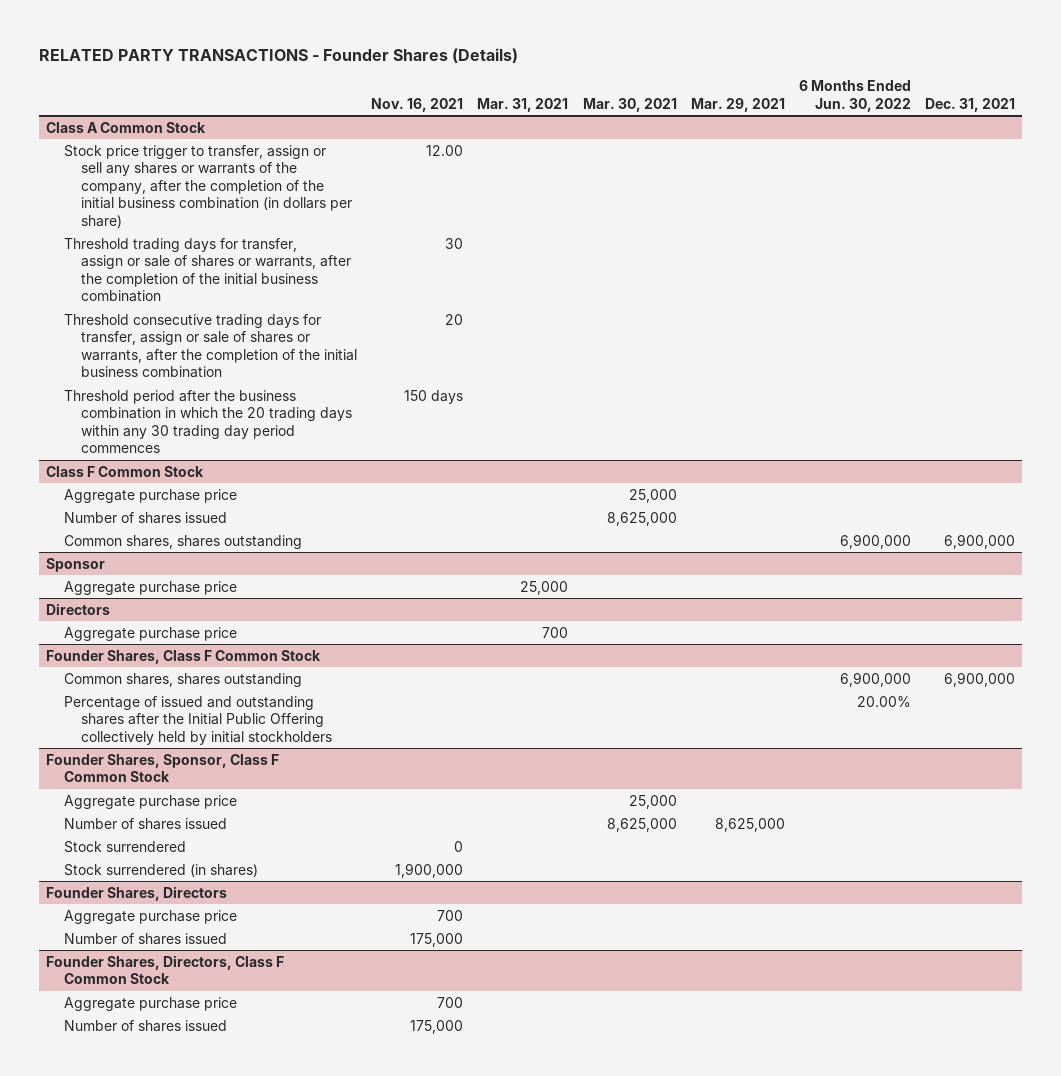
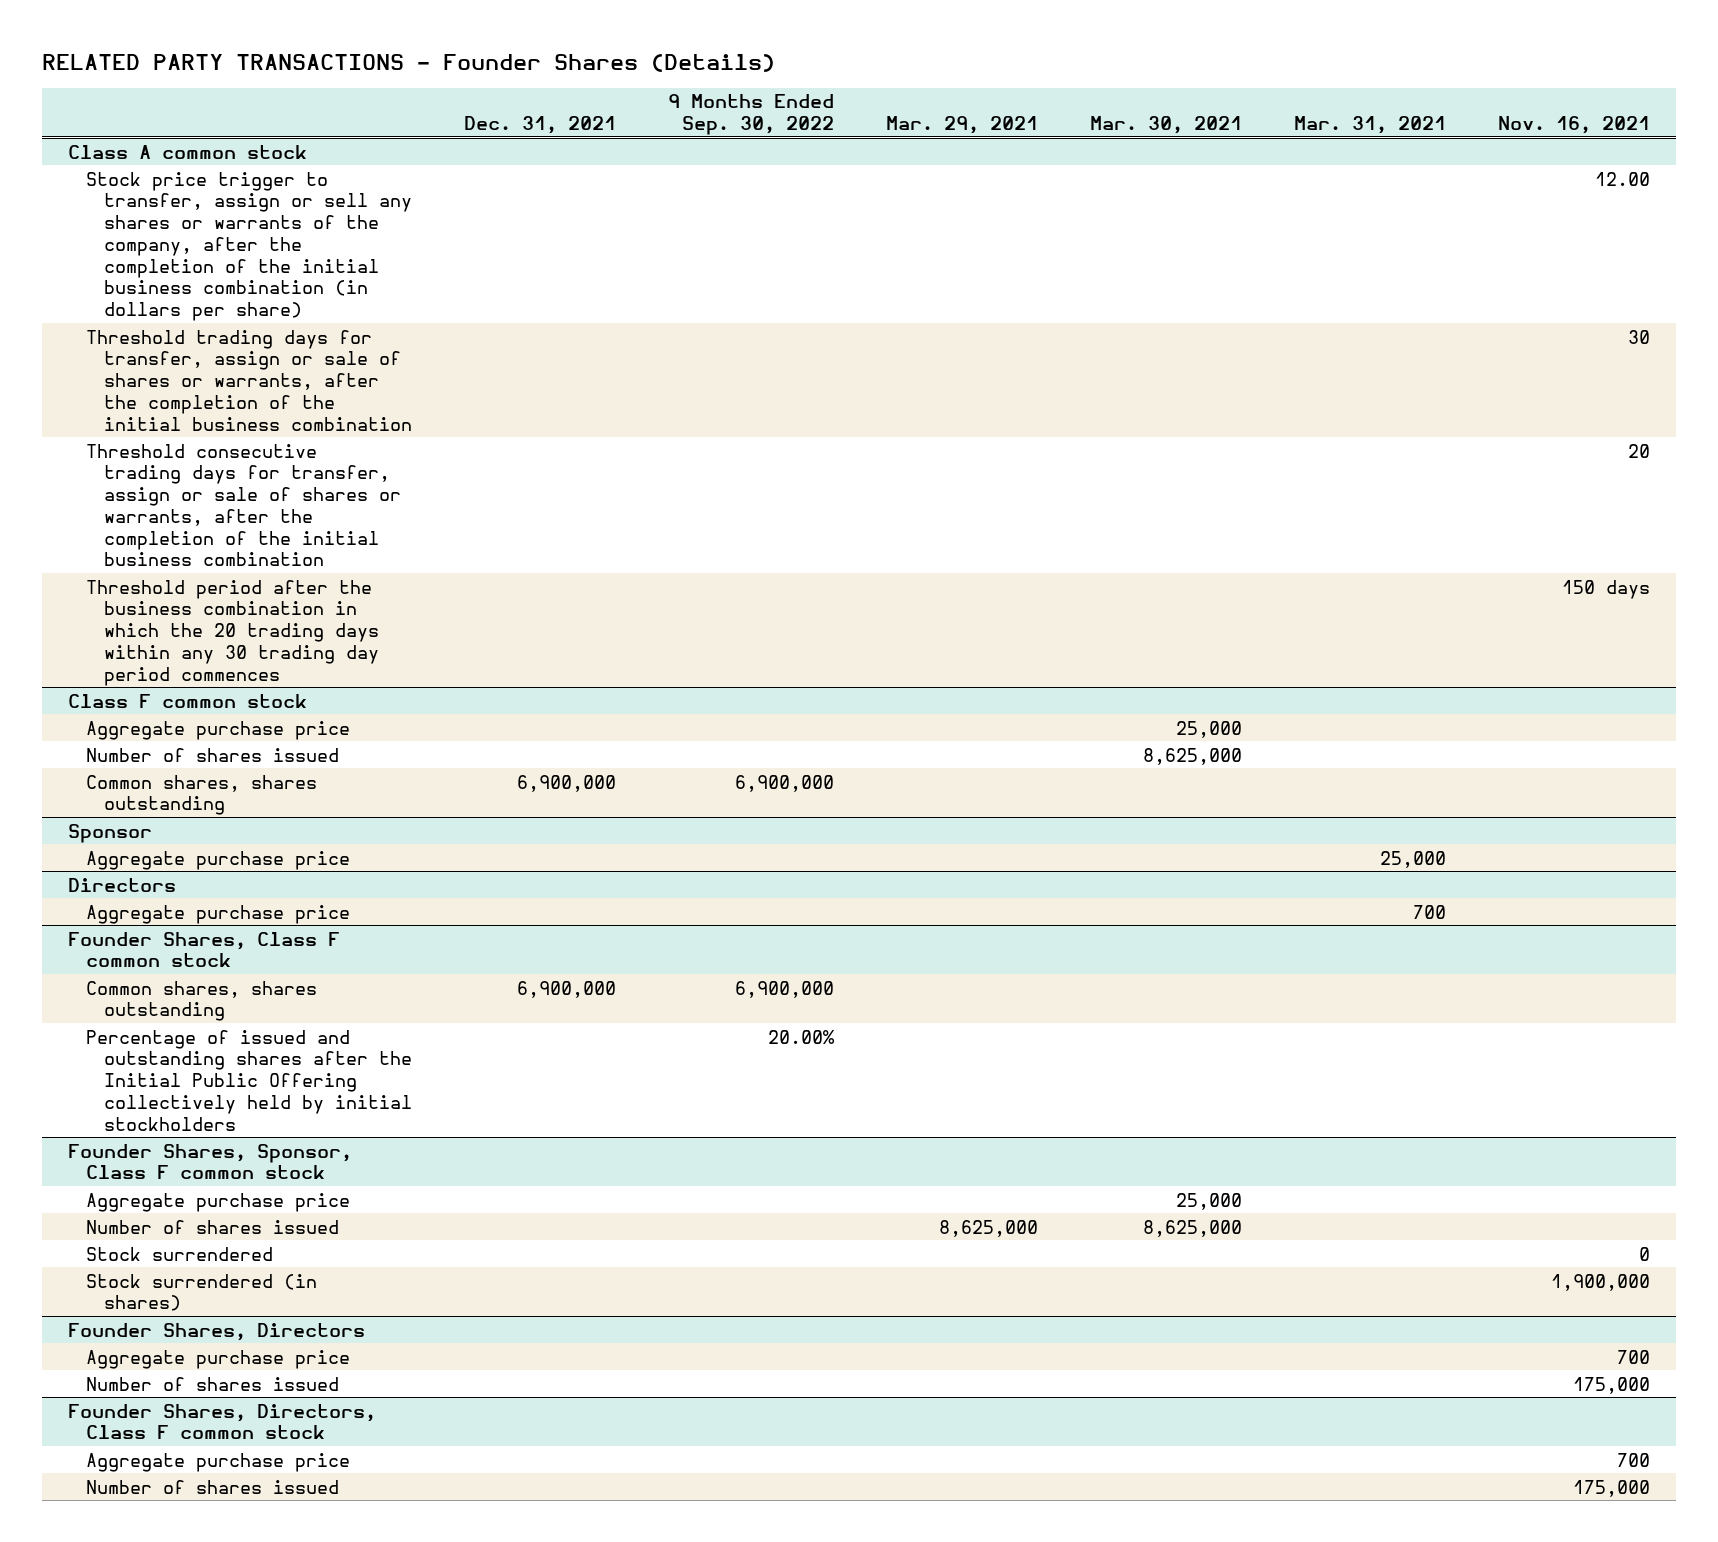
- | Nov. 16, 2021 | Mar. 31, 2021 | Mar. 30, 2021 | Mar. 29, 2021 | 6 Months Ended Jun. 30, 2022 | Dec. 31, 2021
+ | Dec. 31, 2021 | 9 Months Ended Sep. 30, 2022 | Mar. 29, 2021 | Mar. 30, 2021 | Mar. 31, 2021 | Nov. 16, 2021
- Class A Common Stock
+ Class A common stock
- Class F Common Stock
+ Class F common stock
- Founder Shares, Class F Common Stock
+ Founder Shares, Class F common stock
- Founder Shares, Sponsor, Class F Common Stock
+ Founder Shares, Sponsor, Class F common stock
- Founder Shares, Directors, Class F Common Stock
+ Founder Shares, Directors, Class F common stock

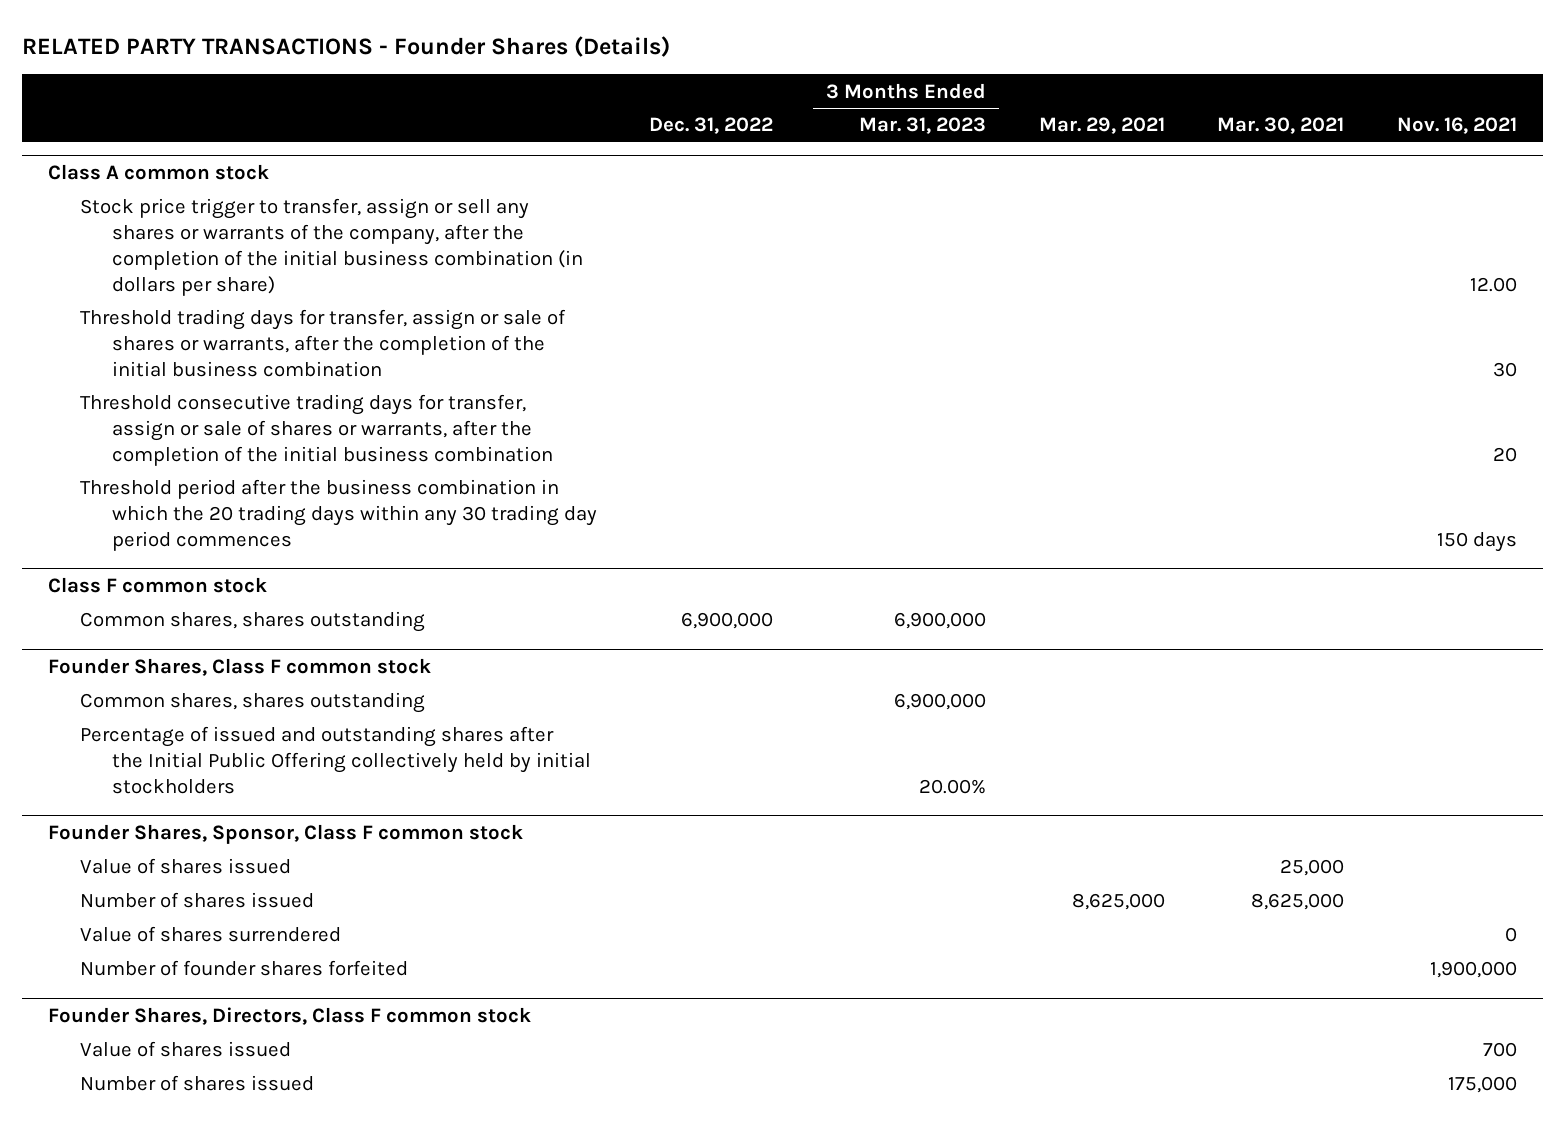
- | Dec. 31, 2021 | 9 Months Ended Sep. 30, 2022 | Mar. 29, 2021 | Mar. 30, 2021 | Mar. 31, 2021 | Nov. 16, 2021
+ | Dec. 31, 2022 | 3 Months Ended Mar. 31, 2023 | Mar. 29, 2021 | Mar. 30, 2021 | Nov. 16, 2021
@ Class F common stock
- Aggregate purchase price | | | | 25,000 | |
- Number of shares issued | | | | 8,625,000 | |
- Sponsor
- Aggregate purchase price | | | | | 25,000 |
- Directors
- Aggregate purchase price | | | | | 700 |
@ Founder Shares, Sponsor, Class F common stock
- Aggregate purchase price | | | | 25,000 | |
+ Value of shares issued | | | | 25,000 |
- Stock surrendered | | | | | | 0
- Stock surrendered (in shares) | | | | | | 1,900,000
- Founder Shares, Directors
- Aggregate purchase price | | | | | | 700
- Number of shares issued | | | | | | 175,000
@ Founder Shares, Sponsor, Class F common stock
+ Value of shares surrendered | | | | | 0
+ Number of founder shares forfeited | | | | | 1,900,000
@ Founder Shares, Directors, Class F common stock
- Aggregate purchase price | | | | | | 700
+ Value of shares issued | | | | | 700

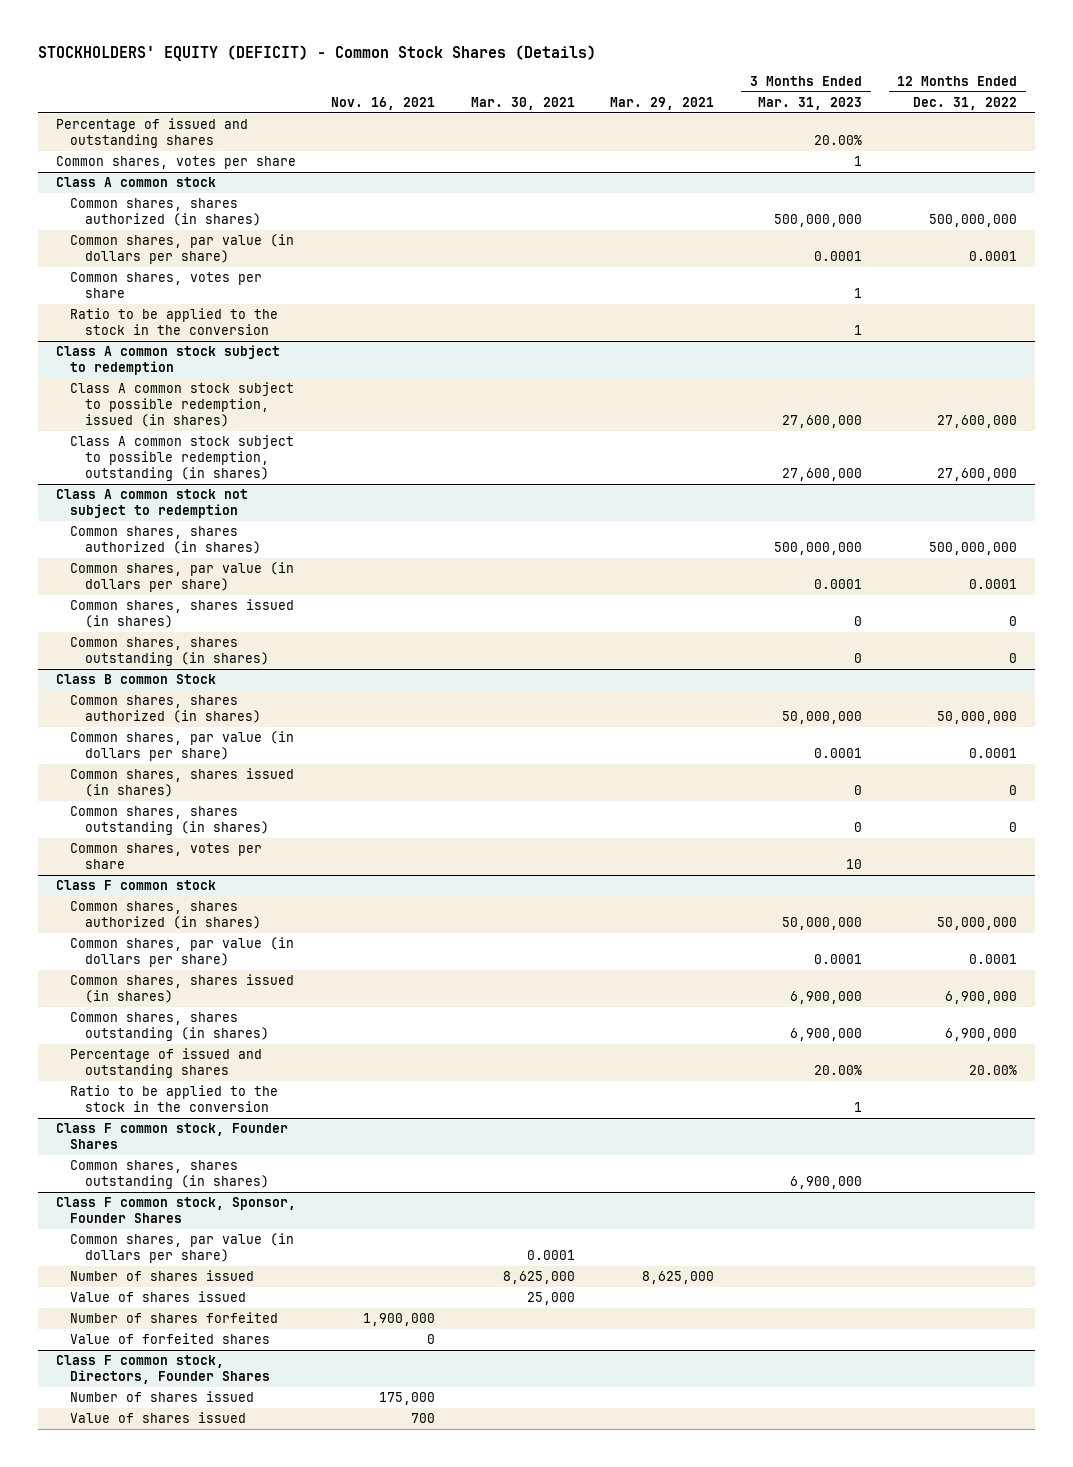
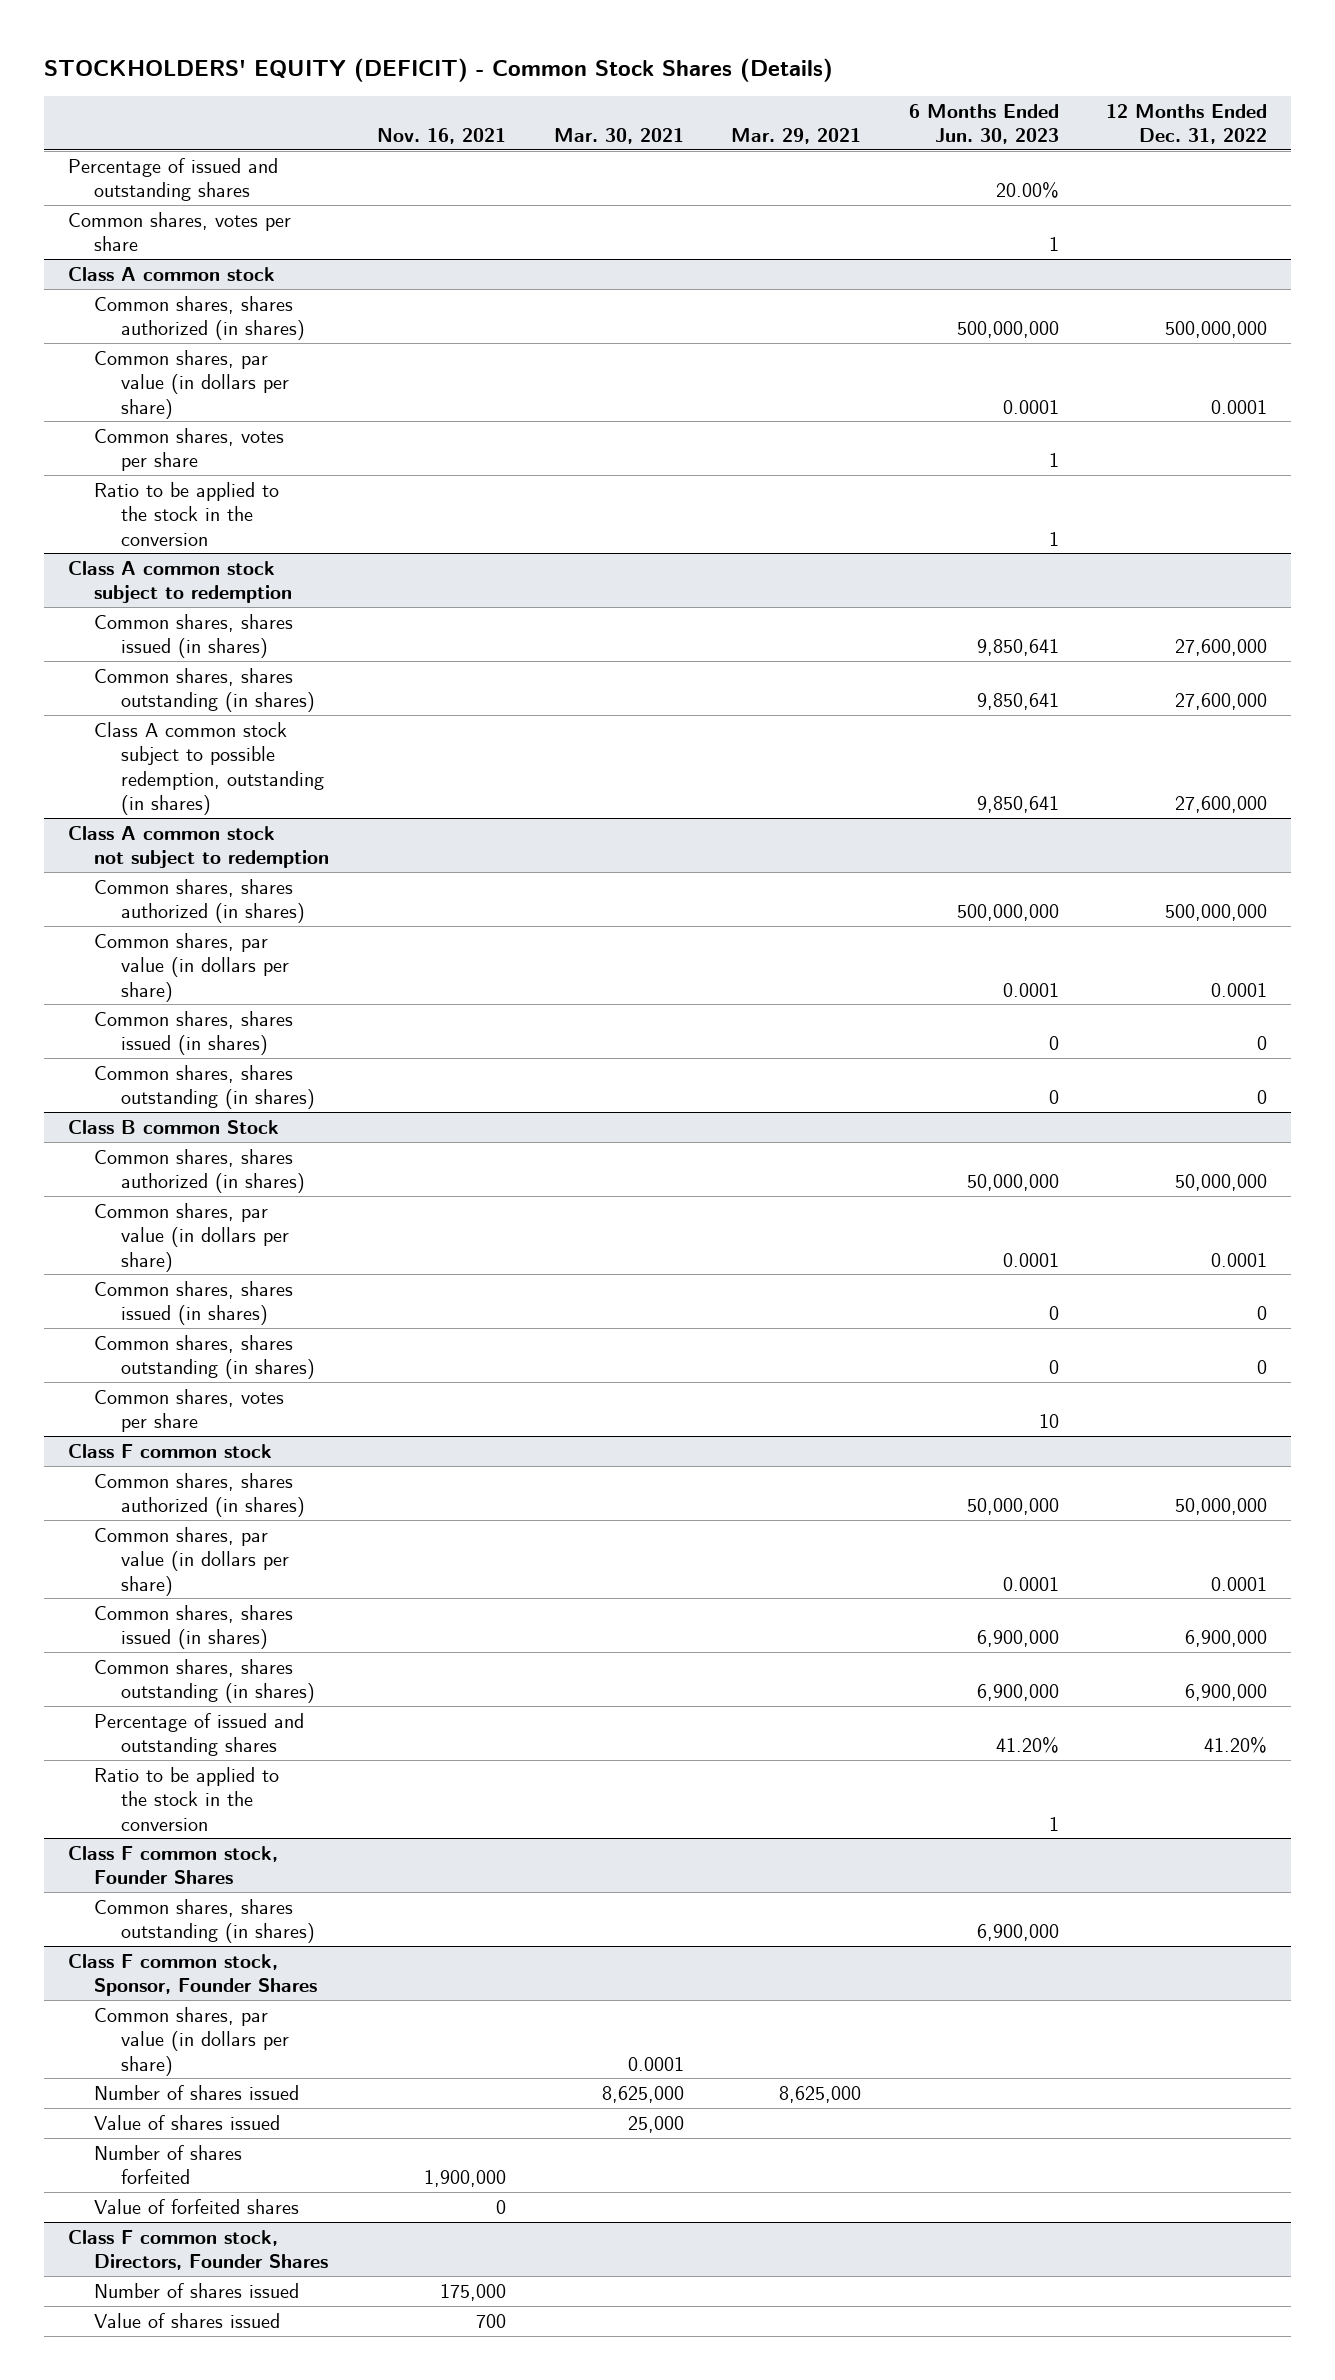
- | Nov. 16, 2021 | Mar. 30, 2021 | Mar. 29, 2021 | 3 Months Ended Mar. 31, 2023 | 12 Months Ended Dec. 31, 2022
+ | Nov. 16, 2021 | Mar. 30, 2021 | Mar. 29, 2021 | 6 Months Ended Jun. 30, 2023 | 12 Months Ended Dec. 31, 2022
@ Class A common stock subject to redemption
- Class A common stock subject to possible redemption, issued (in shares) | | | | 27,600,000 | 27,600,000
+ Common shares, shares issued (in shares) | | | | 9,850,641 | 27,600,000
+ Common shares, shares outstanding (in shares) | | | | 9,850,641 | 27,600,000
@ Class F common stock
- Percentage of issued and outstanding shares | | | | 20.00% | 20.00%
+ Percentage of issued and outstanding shares | | | | 41.20% | 41.20%

